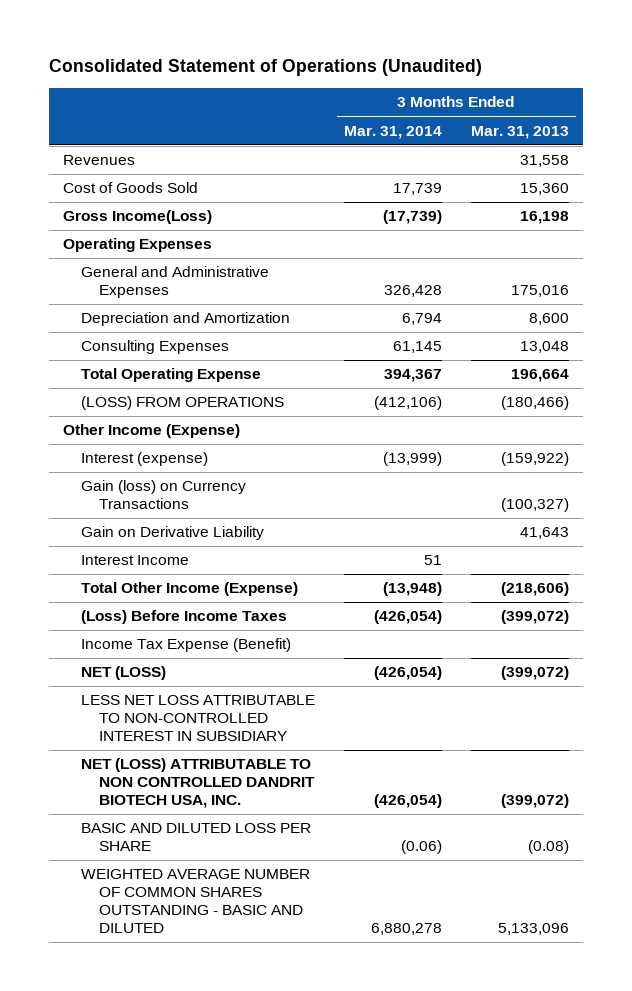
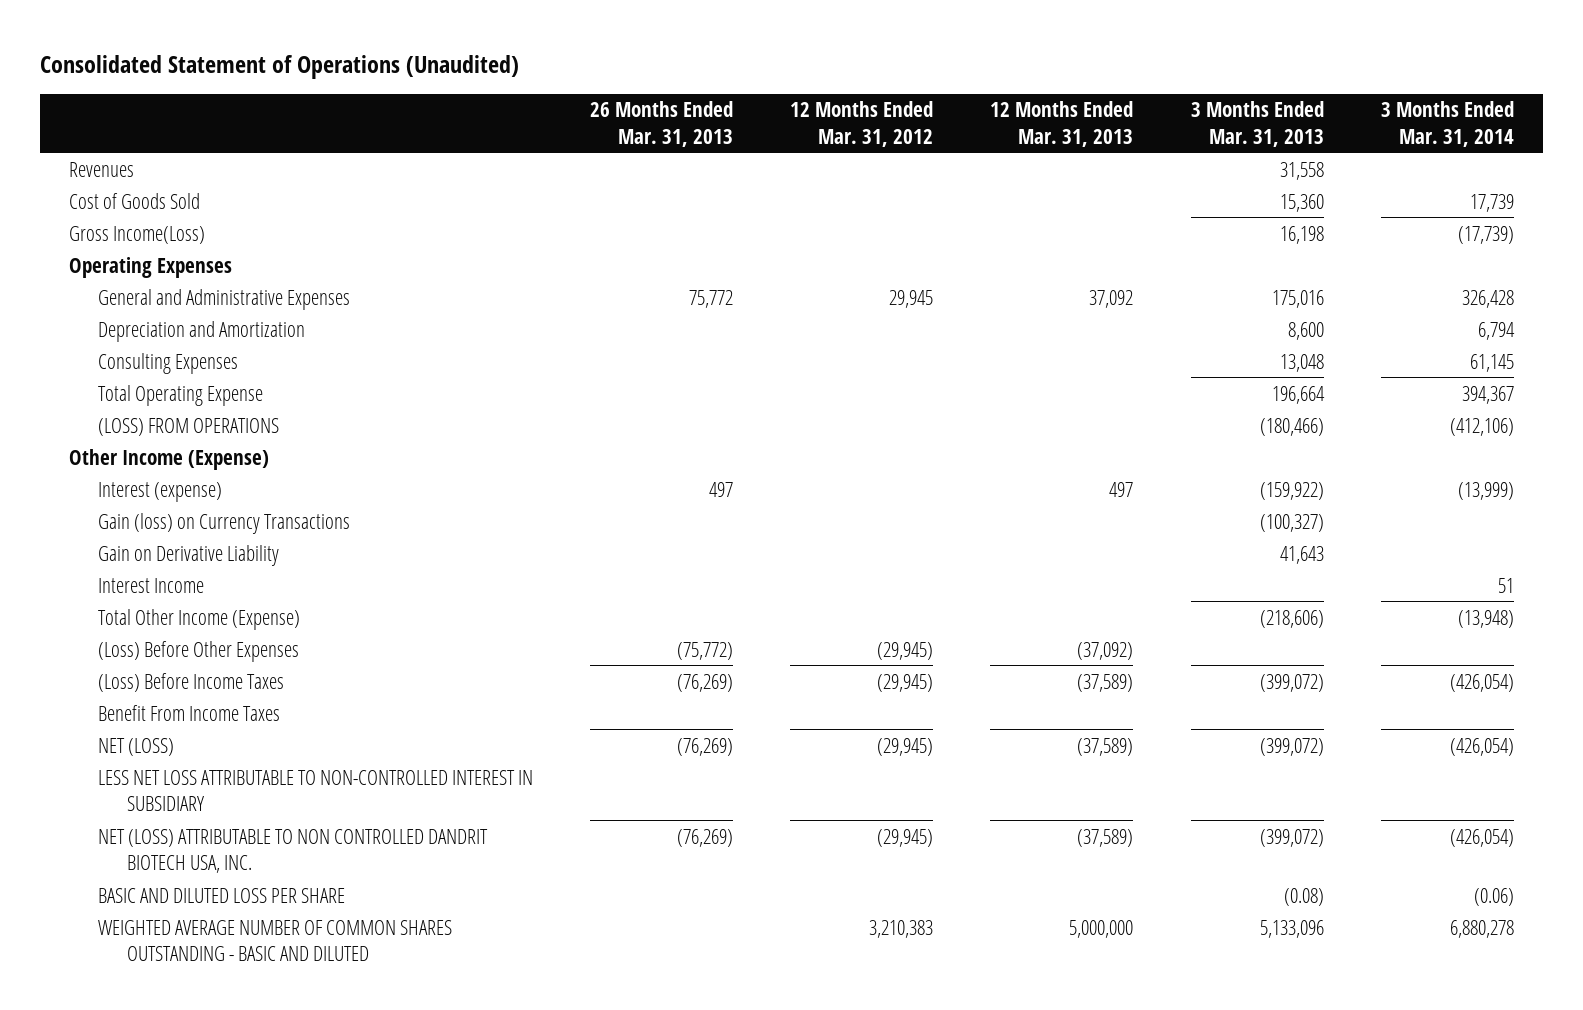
- | 3 Months Ended Mar. 31, 2014 | 3 Months Ended Mar. 31, 2013
+ | 26 Months Ended Mar. 31, 2013 | 12 Months Ended Mar. 31, 2012 | 12 Months Ended Mar. 31, 2013 | 3 Months Ended Mar. 31, 2013 | 3 Months Ended Mar. 31, 2014
+ (Loss) Before Other Expenses | (75,772) | (29,945) | (37,092) | |
- Income Tax Expense (Benefit)
+ Benefit From Income Taxes

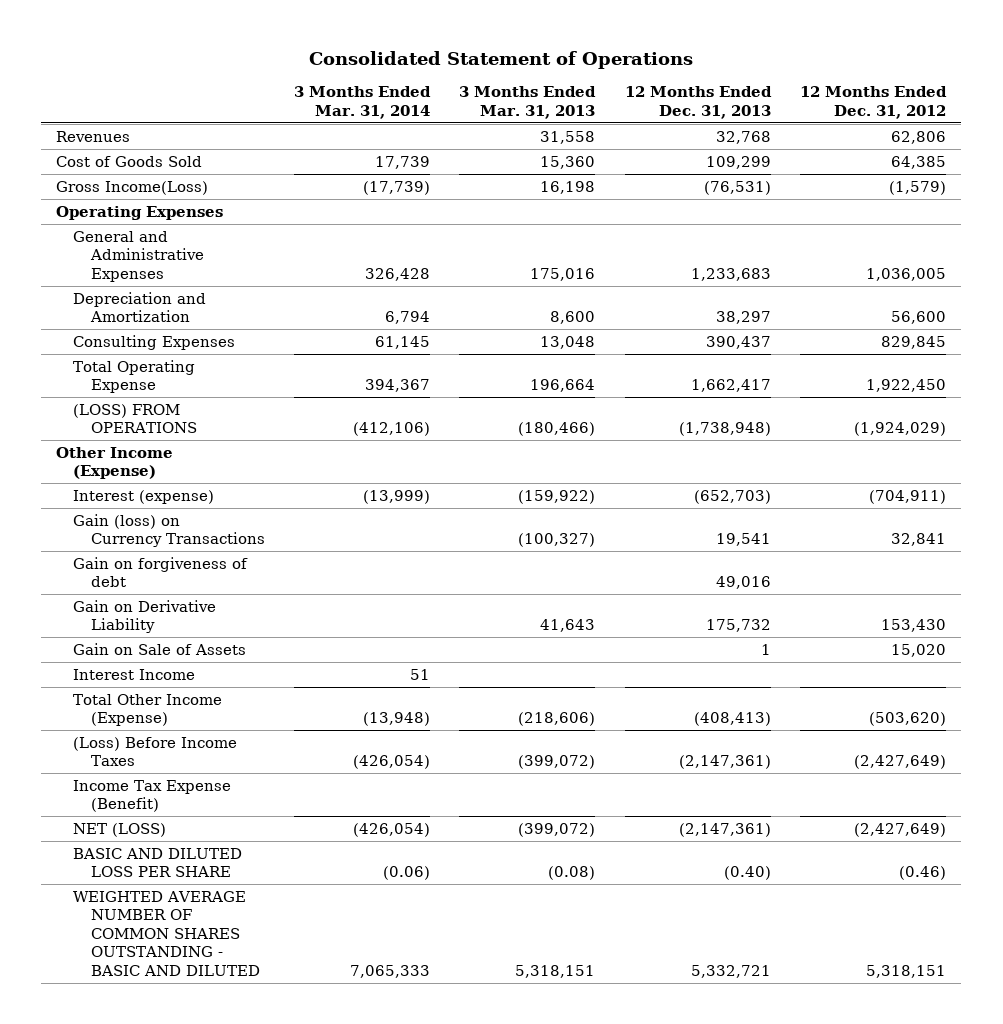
- Consolidated Statement of Operations (Unaudited)
+ Consolidated Statement of Operations
- | 26 Months Ended Mar. 31, 2013 | 12 Months Ended Mar. 31, 2012 | 12 Months Ended Mar. 31, 2013 | 3 Months Ended Mar. 31, 2013 | 3 Months Ended Mar. 31, 2014
+ | 3 Months Ended Mar. 31, 2014 | 3 Months Ended Mar. 31, 2013 | 12 Months Ended Dec. 31, 2013 | 12 Months Ended Dec. 31, 2012
+ Gain on forgiveness of debt | | | 49,016 |
+ Gain on Sale of Assets | | | 1 | 15,020
- (Loss) Before Other Expenses | (75,772) | (29,945) | (37,092) | |
- Benefit From Income Taxes
+ Income Tax Expense (Benefit)
- LESS NET LOSS ATTRIBUTABLE TO NON-CONTROLLED INTEREST IN SUBSIDIARY
- NET (LOSS) ATTRIBUTABLE TO NON CONTROLLED DANDRIT BIOTECH USA, INC. | (76,269) | (29,945) | (37,589) | (399,072) | (426,054)
- WEIGHTED AVERAGE NUMBER OF COMMON SHARES OUTSTANDING - BASIC AND DILUTED | | 3,210,383 | 5,000,000 | 5,133,096 | 6,880,278
+ WEIGHTED AVERAGE NUMBER OF COMMON SHARES OUTSTANDING - BASIC AND DILUTED | 7,065,333 | 5,318,151 | 5,332,721 | 5,318,151

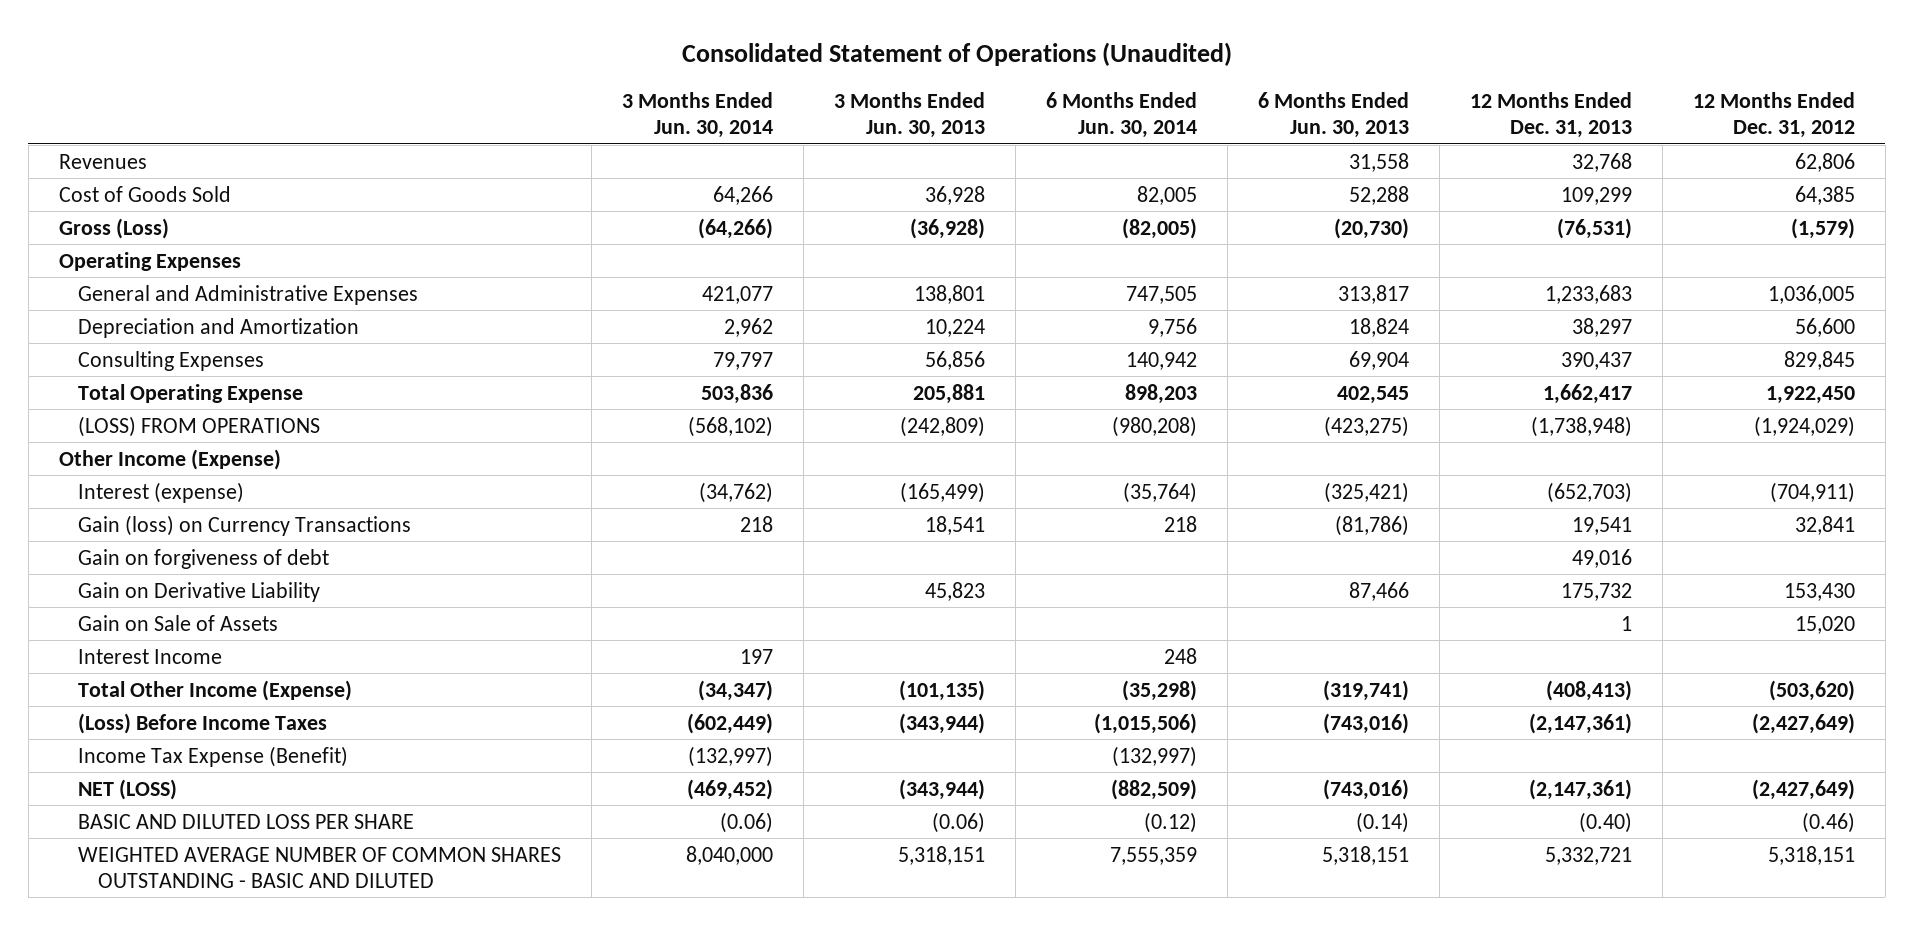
- Consolidated Statement of Operations
+ Consolidated Statement of Operations (Unaudited)
- | 3 Months Ended Mar. 31, 2014 | 3 Months Ended Mar. 31, 2013 | 12 Months Ended Dec. 31, 2013 | 12 Months Ended Dec. 31, 2012
+ | 3 Months Ended Jun. 30, 2014 | 3 Months Ended Jun. 30, 2013 | 6 Months Ended Jun. 30, 2014 | 6 Months Ended Jun. 30, 2013 | 12 Months Ended Dec. 31, 2013 | 12 Months Ended Dec. 31, 2012
- Gross Income(Loss) | (17,739) | 16,198 | (76,531) | (1,579)
+ Gross (Loss) | (64,266) | (36,928) | (82,005) | (20,730) | (76,531) | (1,579)

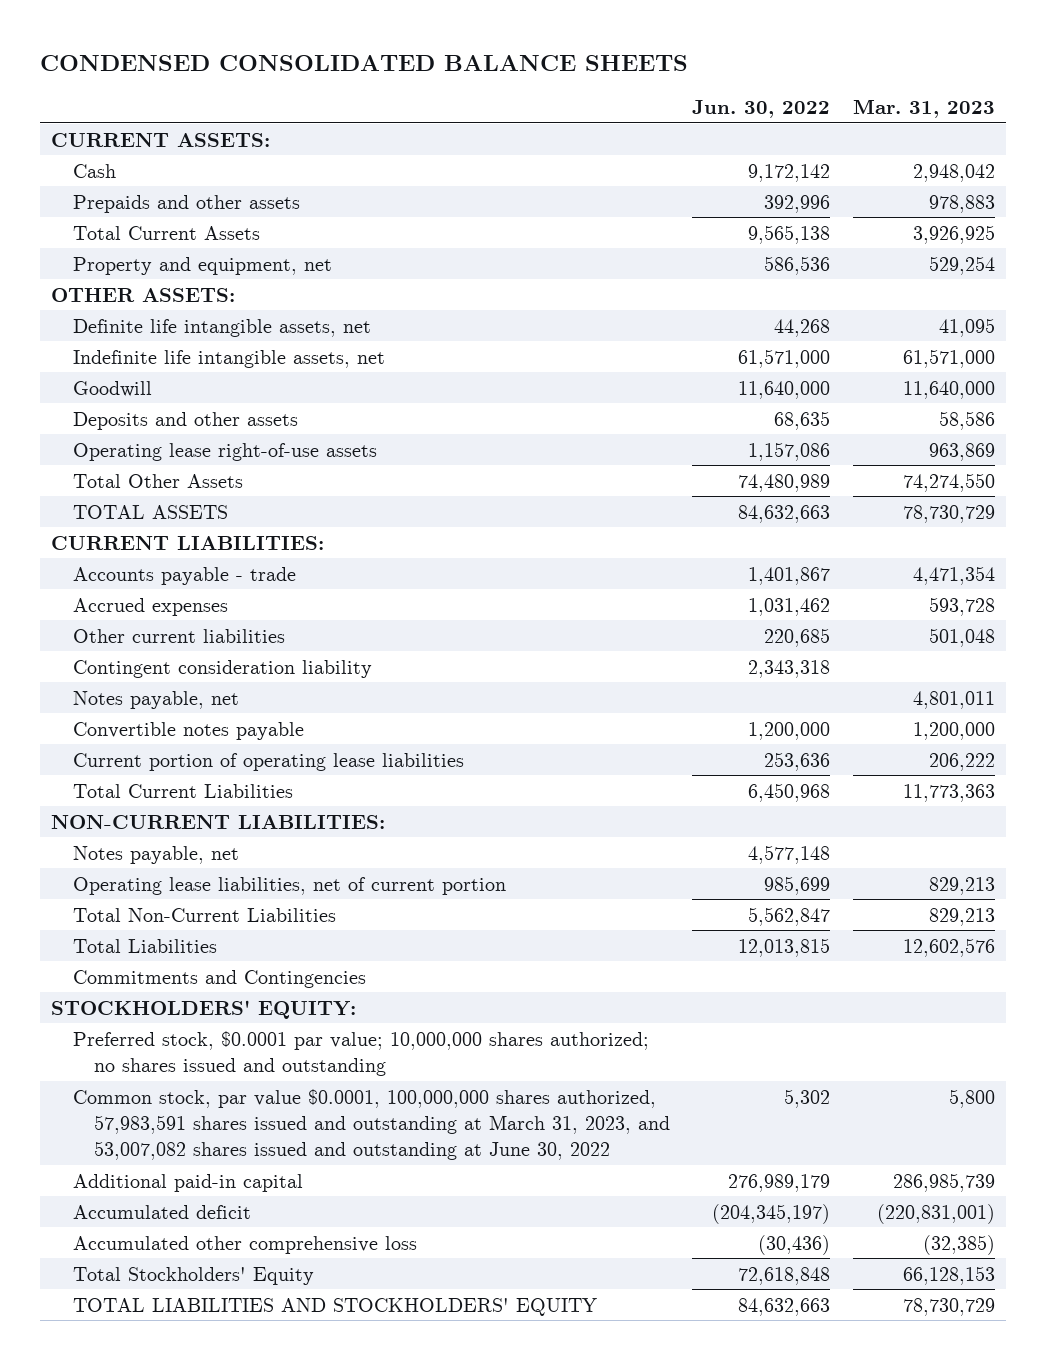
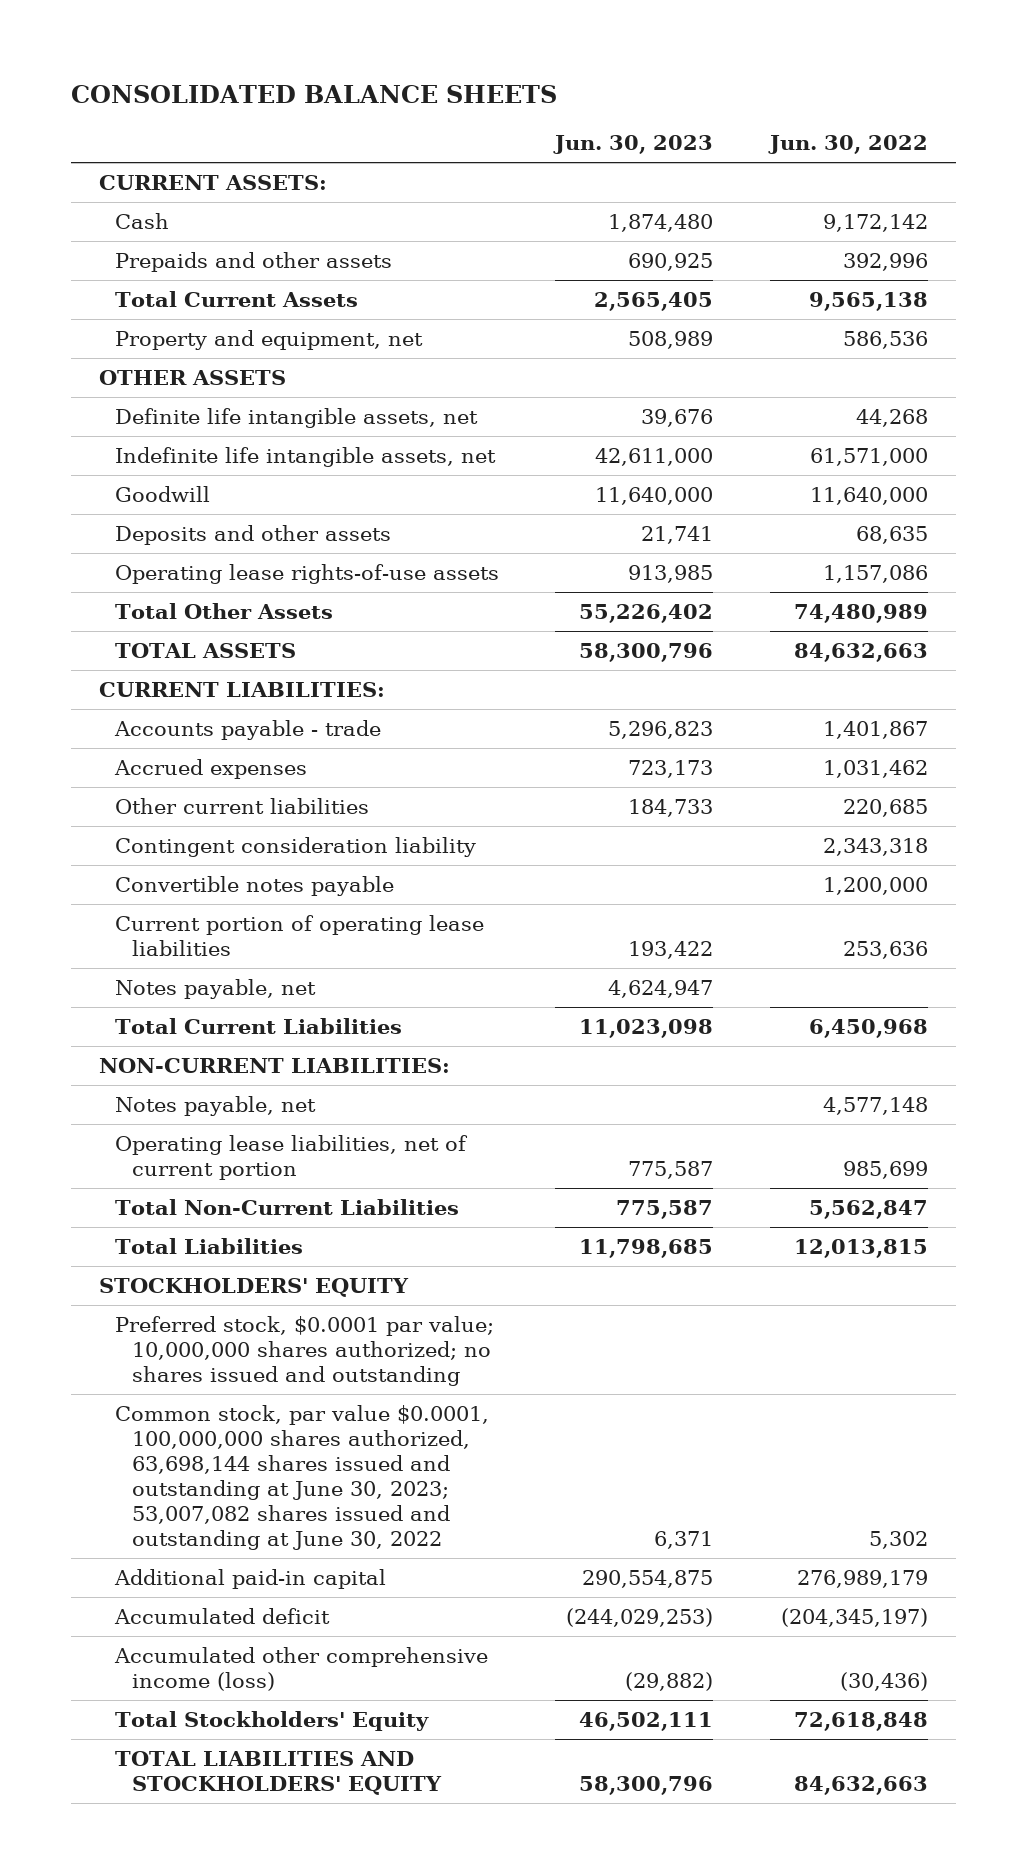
- CONDENSED CONSOLIDATED BALANCE SHEETS
+ CONSOLIDATED BALANCE SHEETS
- | Jun. 30, 2022 | Mar. 31, 2023
+ | Jun. 30, 2023 | Jun. 30, 2022
- OTHER ASSETS:
+ OTHER ASSETS
- Operating lease right-of-use assets | 1,157,086 | 963,869
+ Operating lease rights-of-use assets | 913,985 | 1,157,086
moved down: Notes payable, net | 4,624,947 |
- Commitments and Contingencies
- STOCKHOLDERS' EQUITY:
+ STOCKHOLDERS' EQUITY
- Common stock, par value $0.0001, 100,000,000 shares authorized, 57,983,591 shares issued and outstanding at March 31, 2023, and 53,007,082 shares issued and outstanding at June 30, 2022 | 5,302 | 5,800
+ Common stock, par value $0.0001, 100,000,000 shares authorized, 63,698,144 shares issued and outstanding at June 30, 2023; 53,007,082 shares issued and outstanding at June 30, 2022 | 6,371 | 5,302
- Accumulated other comprehensive loss | (30,436) | (32,385)
+ Accumulated other comprehensive income (loss) | (29,882) | (30,436)

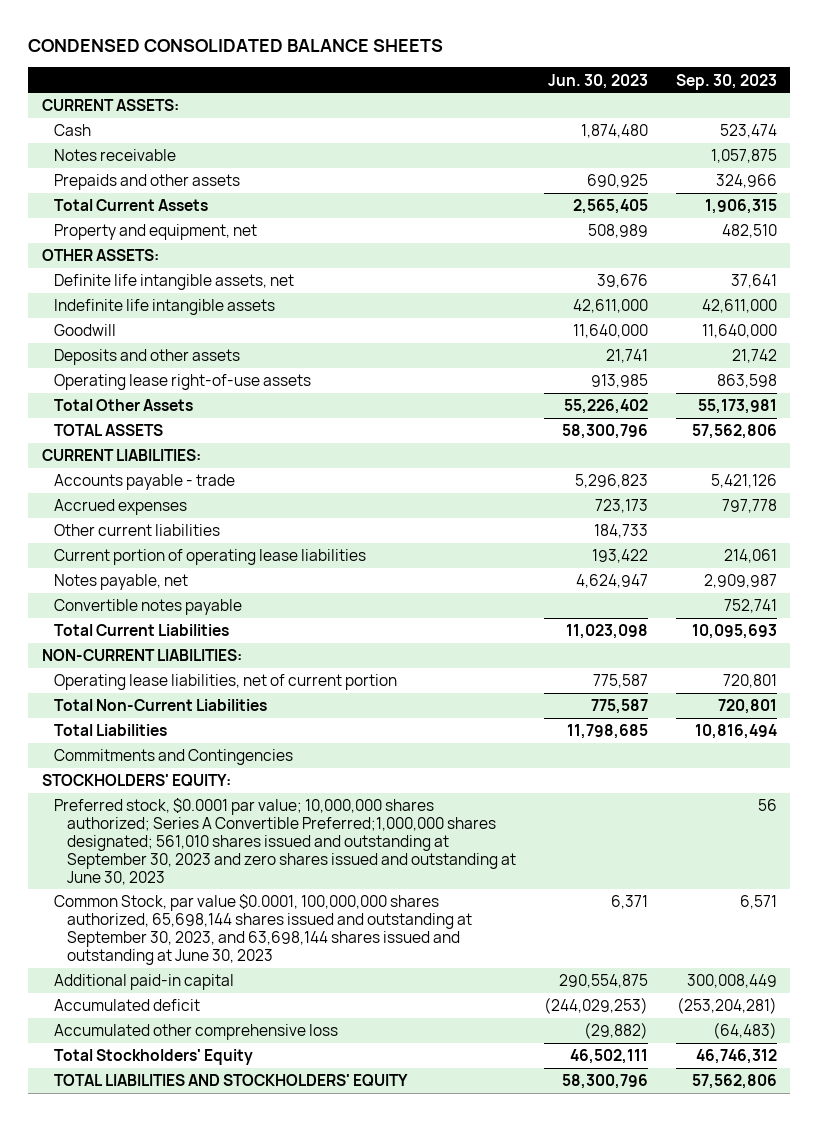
- CONSOLIDATED BALANCE SHEETS
+ CONDENSED CONSOLIDATED BALANCE SHEETS
- | Jun. 30, 2023 | Jun. 30, 2022
+ | Jun. 30, 2023 | Sep. 30, 2023
+ Notes receivable | | 1,057,875
- OTHER ASSETS
+ OTHER ASSETS:
- Indefinite life intangible assets, net | 42,611,000 | 61,571,000
+ Indefinite life intangible assets | 42,611,000 | 42,611,000
- Operating lease rights-of-use assets | 913,985 | 1,157,086
+ Operating lease right-of-use assets | 913,985 | 863,598
- Contingent consideration liability | | 2,343,318
moved down: Convertible notes payable | | 752,741
- Notes payable, net | | 4,577,148
- STOCKHOLDERS' EQUITY
- Preferred stock, $0.0001 par value; 10,000,000 shares authorized; no shares issued and outstanding
- Common stock, par value $0.0001, 100,000,000 shares authorized, 63,698,144 shares issued and outstanding at June 30, 2023; 53,007,082 shares issued and outstanding at June 30, 2022 | 6,371 | 5,302
+ Commitments and Contingencies
+ STOCKHOLDERS' EQUITY:
+ Preferred stock, $0.0001 par value; 10,000,000 shares authorized; Series A Convertible Preferred;1,000,000 shares designated; 561,010 shares issued and outstanding at September 30, 2023 and zero shares issued and outstanding at June 30, 2023 | | 56
+ Common Stock, par value $0.0001, 100,000,000 shares authorized, 65,698,144 shares issued and outstanding at September 30, 2023, and 63,698,144 shares issued and outstanding at June 30, 2023 | 6,371 | 6,571
- Accumulated other comprehensive income (loss) | (29,882) | (30,436)
+ Accumulated other comprehensive loss | (29,882) | (64,483)

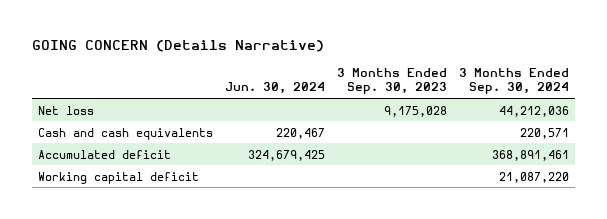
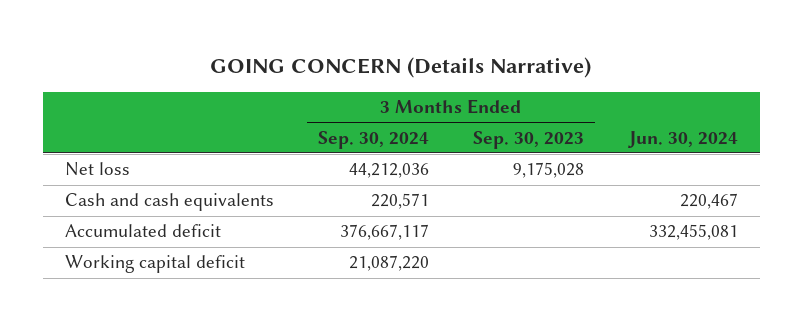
- | Jun. 30, 2024 | 3 Months Ended Sep. 30, 2023 | 3 Months Ended Sep. 30, 2024
+ | 3 Months Ended Sep. 30, 2024 | 3 Months Ended Sep. 30, 2023 | Jun. 30, 2024
- Accumulated deficit | 324,679,425 | | 368,891,461
+ Accumulated deficit | 376,667,117 | | 332,455,081

